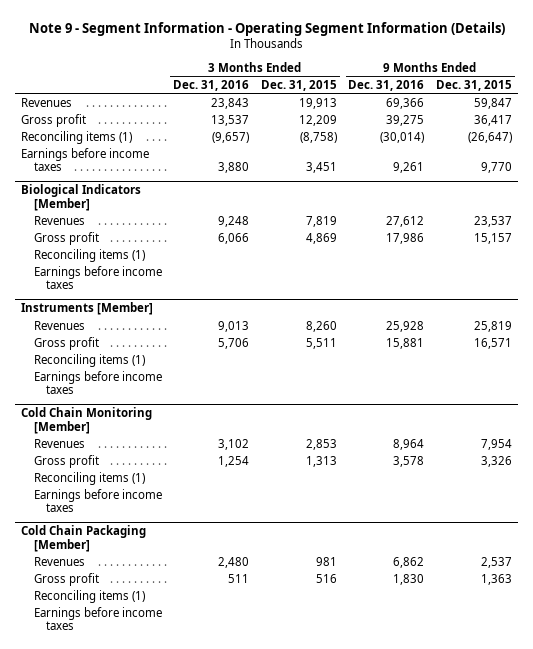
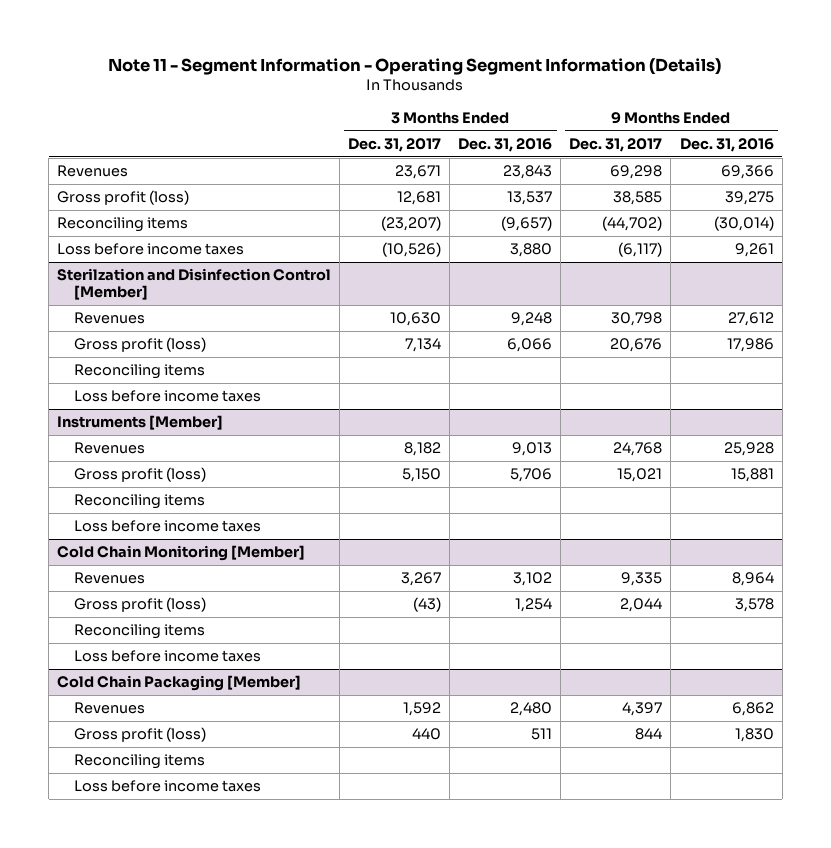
- Note 9 - Segment Information - Operating Segment Information (Details)
+ Note 11 - Segment Information - Operating Segment Information (Details)
- | 3 Months Ended Dec. 31, 2016 | 3 Months Ended Dec. 31, 2015 | 9 Months Ended Dec. 31, 2016 | 9 Months Ended Dec. 31, 2015
+ | 3 Months Ended Dec. 31, 2017 | 3 Months Ended Dec. 31, 2016 | 9 Months Ended Dec. 31, 2017 | 9 Months Ended Dec. 31, 2016
- Gross profit | 13,537 | 12,209 | 39,275 | 36,417
- Reconciling items (1) | (9,657) | (8,758) | (30,014) | (26,647)
- Earnings before income taxes | 3,880 | 3,451 | 9,261 | 9,770
- Biological Indicators [Member]
+ Gross profit (loss) | 12,681 | 13,537 | 38,585 | 39,275
+ Reconciling items | (23,207) | (9,657) | (44,702) | (30,014)
+ Loss before income taxes | (10,526) | 3,880 | (6,117) | 9,261
+ Sterilzation and Disinfection Control [Member]
- Gross profit | 6,066 | 4,869 | 17,986 | 15,157
- Reconciling items (1)
- Earnings before income taxes
+ Gross profit (loss) | 7,134 | 6,066 | 20,676 | 17,986
+ Reconciling items
+ Loss before income taxes
@ Instruments [Member]
- Gross profit | 5,706 | 5,511 | 15,881 | 16,571
- Reconciling items (1)
- Earnings before income taxes
+ Gross profit (loss) | 5,150 | 5,706 | 15,021 | 15,881
+ Reconciling items
+ Loss before income taxes
@ Cold Chain Monitoring [Member]
- Gross profit | 1,254 | 1,313 | 3,578 | 3,326
- Reconciling items (1)
- Earnings before income taxes
+ Gross profit (loss) | (43) | 1,254 | 2,044 | 3,578
+ Reconciling items
+ Loss before income taxes
@ Cold Chain Packaging [Member]
- Gross profit | 511 | 516 | 1,830 | 1,363
- Reconciling items (1)
- Earnings before income taxes
+ Gross profit (loss) | 440 | 511 | 844 | 1,830
+ Reconciling items
+ Loss before income taxes

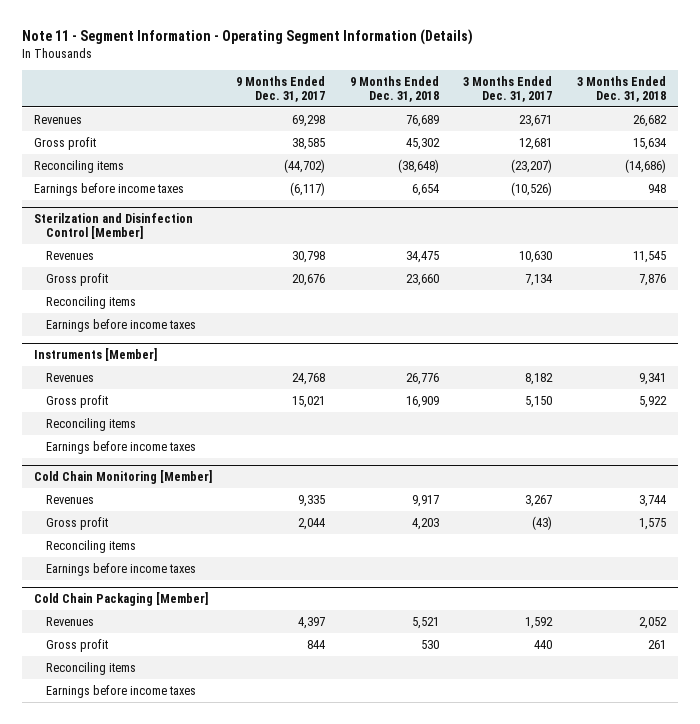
- | 3 Months Ended Dec. 31, 2017 | 3 Months Ended Dec. 31, 2016 | 9 Months Ended Dec. 31, 2017 | 9 Months Ended Dec. 31, 2016
+ | 9 Months Ended Dec. 31, 2017 | 9 Months Ended Dec. 31, 2018 | 3 Months Ended Dec. 31, 2017 | 3 Months Ended Dec. 31, 2018
- Gross profit (loss) | 12,681 | 13,537 | 38,585 | 39,275
+ Gross profit | 38,585 | 45,302 | 12,681 | 15,634
- Loss before income taxes | (10,526) | 3,880 | (6,117) | 9,261
+ Earnings before income taxes | (6,117) | 6,654 | (10,526) | 948
@ Sterilzation and Disinfection Control [Member]
- Gross profit (loss) | 7,134 | 6,066 | 20,676 | 17,986
+ Gross profit | 20,676 | 23,660 | 7,134 | 7,876
- Loss before income taxes
+ Earnings before income taxes
@ Instruments [Member]
- Gross profit (loss) | 5,150 | 5,706 | 15,021 | 15,881
+ Gross profit | 15,021 | 16,909 | 5,150 | 5,922
- Loss before income taxes
+ Earnings before income taxes
@ Cold Chain Monitoring [Member]
- Gross profit (loss) | (43) | 1,254 | 2,044 | 3,578
+ Gross profit | 2,044 | 4,203 | (43) | 1,575
- Loss before income taxes
+ Earnings before income taxes
@ Cold Chain Packaging [Member]
- Gross profit (loss) | 440 | 511 | 844 | 1,830
+ Gross profit | 844 | 530 | 440 | 261
- Loss before income taxes
+ Earnings before income taxes

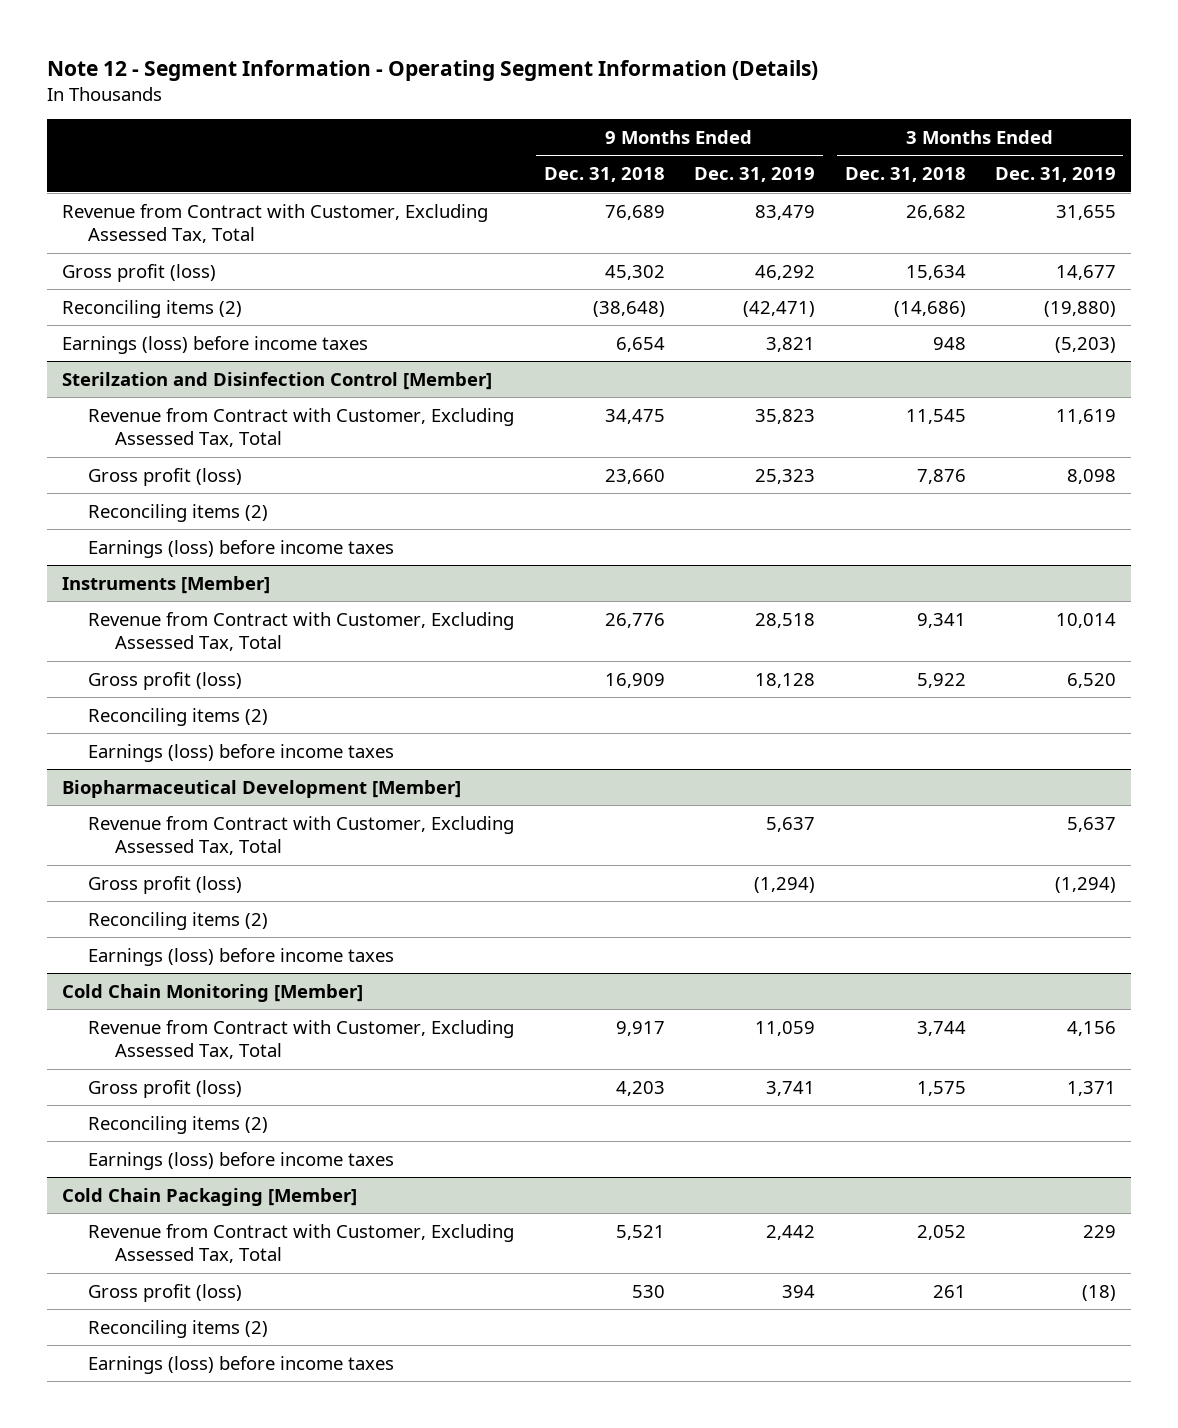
- Note 11 - Segment Information - Operating Segment Information (Details)
+ Note 12 - Segment Information - Operating Segment Information (Details)
- | 9 Months Ended Dec. 31, 2017 | 9 Months Ended Dec. 31, 2018 | 3 Months Ended Dec. 31, 2017 | 3 Months Ended Dec. 31, 2018
+ | 9 Months Ended Dec. 31, 2018 | 9 Months Ended Dec. 31, 2019 | 3 Months Ended Dec. 31, 2018 | 3 Months Ended Dec. 31, 2019
- Revenues | 69,298 | 76,689 | 23,671 | 26,682
- Gross profit | 38,585 | 45,302 | 12,681 | 15,634
- Reconciling items | (44,702) | (38,648) | (23,207) | (14,686)
- Earnings before income taxes | (6,117) | 6,654 | (10,526) | 948
+ Revenue from Contract with Customer, Excluding Assessed Tax, Total | 76,689 | 83,479 | 26,682 | 31,655
+ Gross profit (loss) | 45,302 | 46,292 | 15,634 | 14,677
+ Reconciling items (2) | (38,648) | (42,471) | (14,686) | (19,880)
+ Earnings (loss) before income taxes | 6,654 | 3,821 | 948 | (5,203)
@ Sterilzation and Disinfection Control [Member]
- Revenues | 30,798 | 34,475 | 10,630 | 11,545
- Gross profit | 20,676 | 23,660 | 7,134 | 7,876
- Reconciling items
- Earnings before income taxes
+ Revenue from Contract with Customer, Excluding Assessed Tax, Total | 34,475 | 35,823 | 11,545 | 11,619
+ Gross profit (loss) | 23,660 | 25,323 | 7,876 | 8,098
+ Reconciling items (2)
+ Earnings (loss) before income taxes
@ Instruments [Member]
- Revenues | 24,768 | 26,776 | 8,182 | 9,341
- Gross profit | 15,021 | 16,909 | 5,150 | 5,922
- Reconciling items
- Earnings before income taxes
+ Revenue from Contract with Customer, Excluding Assessed Tax, Total | 26,776 | 28,518 | 9,341 | 10,014
+ Gross profit (loss) | 16,909 | 18,128 | 5,922 | 6,520
+ Reconciling items (2)
+ Earnings (loss) before income taxes
+ Biopharmaceutical Development [Member]
+ Revenue from Contract with Customer, Excluding Assessed Tax, Total | | 5,637 | | 5,637
+ Gross profit (loss) | | (1,294) | | (1,294)
+ Reconciling items (2)
+ Earnings (loss) before income taxes
@ Cold Chain Monitoring [Member]
- Revenues | 9,335 | 9,917 | 3,267 | 3,744
- Gross profit | 2,044 | 4,203 | (43) | 1,575
- Reconciling items
- Earnings before income taxes
+ Revenue from Contract with Customer, Excluding Assessed Tax, Total | 9,917 | 11,059 | 3,744 | 4,156
+ Gross profit (loss) | 4,203 | 3,741 | 1,575 | 1,371
+ Reconciling items (2)
+ Earnings (loss) before income taxes
@ Cold Chain Packaging [Member]
- Revenues | 4,397 | 5,521 | 1,592 | 2,052
- Gross profit | 844 | 530 | 440 | 261
- Reconciling items
- Earnings before income taxes
+ Revenue from Contract with Customer, Excluding Assessed Tax, Total | 5,521 | 2,442 | 2,052 | 229
+ Gross profit (loss) | 530 | 394 | 261 | (18)
+ Reconciling items (2)
+ Earnings (loss) before income taxes

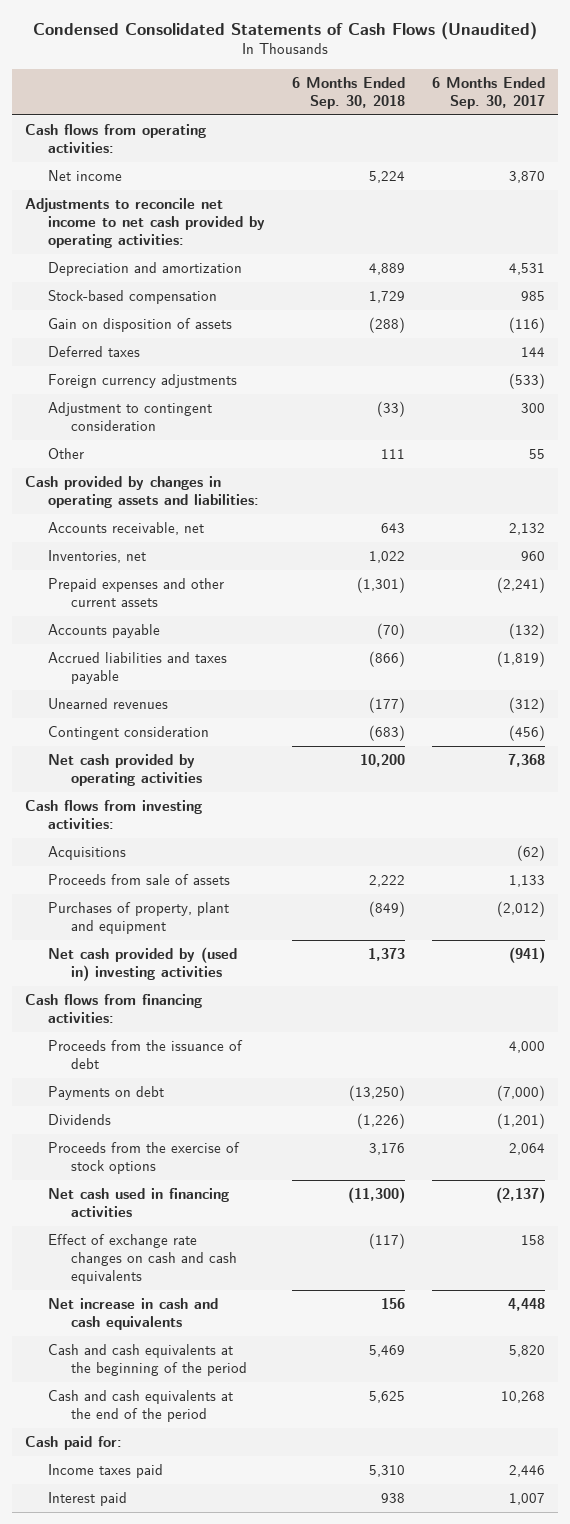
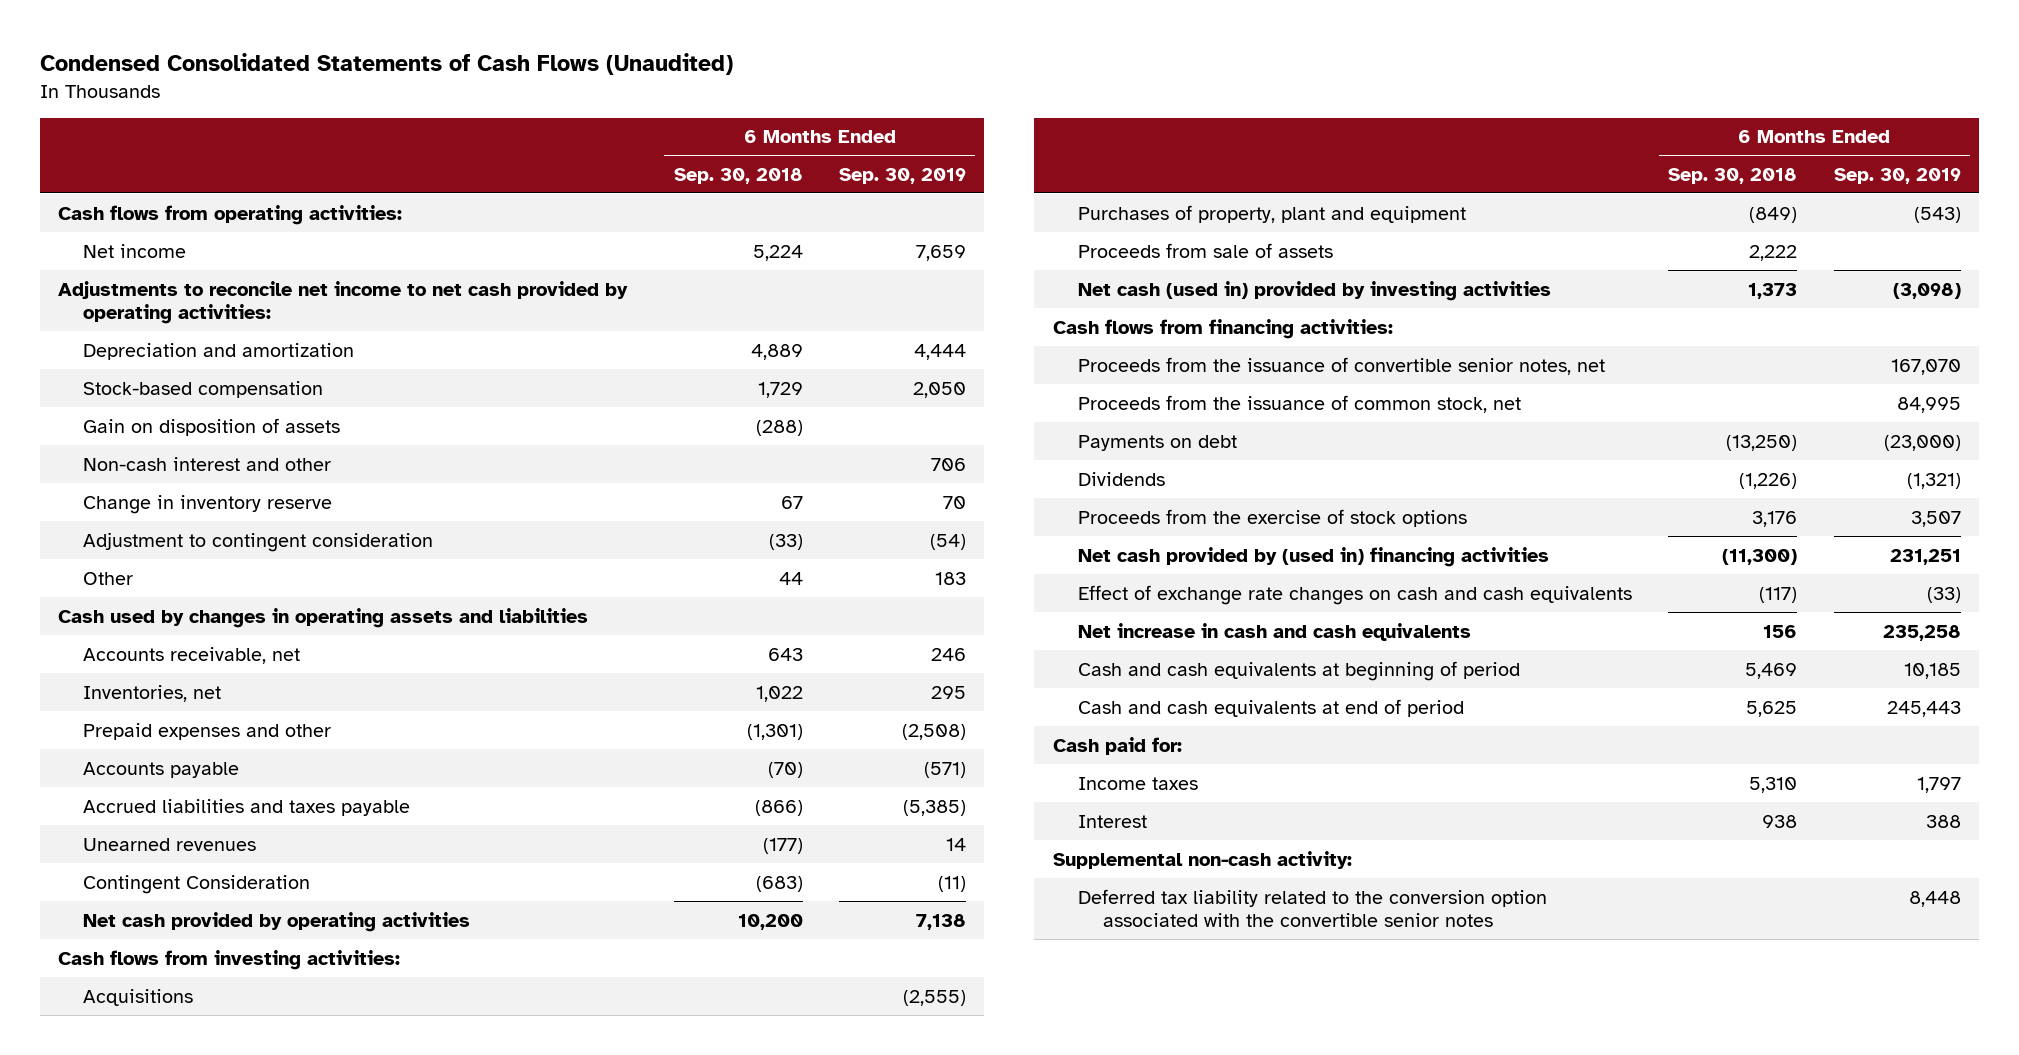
- | 6 Months Ended Sep. 30, 2018 | 6 Months Ended Sep. 30, 2017
+ | 6 Months Ended Sep. 30, 2018 | 6 Months Ended Sep. 30, 2019
- Deferred taxes | | 144
- Foreign currency adjustments | | (533)
+ Non-cash interest and other | | 706
+ Change in inventory reserve | 67 | 70
- Other | 111 | 55
- Cash provided by changes in operating assets and liabilities:
+ Other | 44 | 183
+ Cash used by changes in operating assets and liabilities
- Prepaid expenses and other current assets | (1,301) | (2,241)
+ Prepaid expenses and other | (1,301) | (2,508)
- Contingent consideration | (683) | (456)
+ Contingent Consideration | (683) | (11)
- Net cash provided by (used in) investing activities | 1,373 | (941)
moved down: Proceeds from sale of assets | 2,222 |
+ Net cash (used in) provided by investing activities | 1,373 | (3,098)
- Proceeds from the issuance of debt | | 4,000
+ Proceeds from the issuance of convertible senior notes, net | | 167,070
+ Proceeds from the issuance of common stock, net | | 84,995
- Net cash used in financing activities | (11,300) | (2,137)
+ Net cash provided by (used in) financing activities | (11,300) | 231,251
- Cash and cash equivalents at the beginning of the period | 5,469 | 5,820
- Cash and cash equivalents at the end of the period | 5,625 | 10,268
+ Cash and cash equivalents at beginning of period | 5,469 | 10,185
+ Cash and cash equivalents at end of period | 5,625 | 245,443
- Income taxes paid | 5,310 | 2,446
- Interest paid | 938 | 1,007
+ Income taxes | 5,310 | 1,797
+ Interest | 938 | 388
+ Supplemental non-cash activity:
+ Deferred tax liability related to the conversion option associated with the convertible senior notes | | 8,448

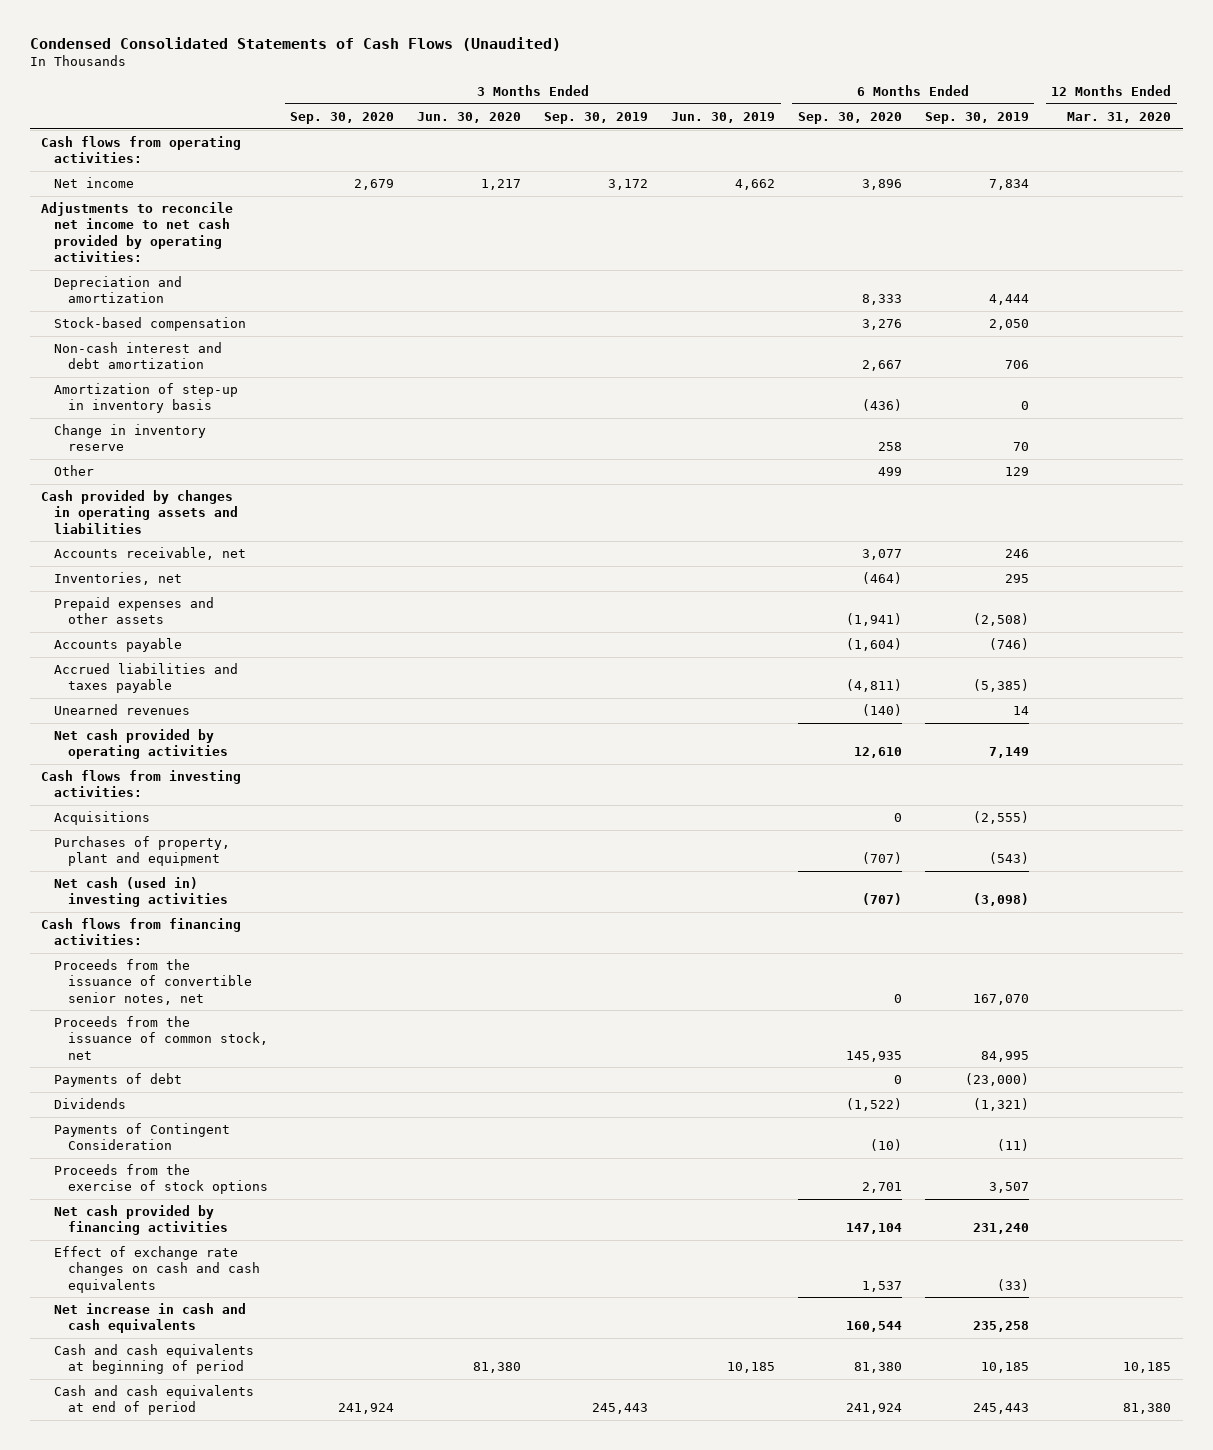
- | 6 Months Ended Sep. 30, 2018 | 6 Months Ended Sep. 30, 2019
+ | 3 Months Ended Sep. 30, 2020 | 3 Months Ended Jun. 30, 2020 | 3 Months Ended Sep. 30, 2019 | 3 Months Ended Jun. 30, 2019 | 6 Months Ended Sep. 30, 2020 | 6 Months Ended Sep. 30, 2019 | 12 Months Ended Mar. 31, 2020
- Net income | 5,224 | 7,659
+ Net income | 2,679 | 1,217 | 3,172 | 4,662 | 3,896 | 7,834 |
- Gain on disposition of assets | (288) |
- Non-cash interest and other | | 706
+ Non-cash interest and debt amortization | | | | | 2,667 | 706 |
+ Amortization of step-up in inventory basis | | | | | (436) | 0 |
- Adjustment to contingent consideration | (33) | (54)
- Other | 44 | 183
- Cash used by changes in operating assets and liabilities
+ Other | | | | | 499 | 129 |
+ Cash provided by changes in operating assets and liabilities
- Prepaid expenses and other | (1,301) | (2,508)
- Accounts payable | (70) | (571)
+ Prepaid expenses and other assets | | | | | (1,941) | (2,508) |
+ Accounts payable | | | | | (1,604) | (746) |
- Contingent Consideration | (683) | (11)
- Net cash provided by operating activities | 10,200 | 7,138
+ Net cash provided by operating activities | | | | | 12,610 | 7,149 |
- Proceeds from sale of assets | 2,222 |
- Net cash (used in) provided by investing activities | 1,373 | (3,098)
+ Net cash (used in) investing activities | | | | | (707) | (3,098) |
- Payments on debt | (13,250) | (23,000)
+ Payments of debt | | | | | 0 | (23,000) |
+ Payments of Contingent Consideration | | | | | (10) | (11) |
- Net cash provided by (used in) financing activities | (11,300) | 231,251
+ Net cash provided by financing activities | | | | | 147,104 | 231,240 |
- Cash paid for:
- Income taxes | 5,310 | 1,797
- Interest | 938 | 388
- Supplemental non-cash activity:
- Deferred tax liability related to the conversion option associated with the convertible senior notes | | 8,448

